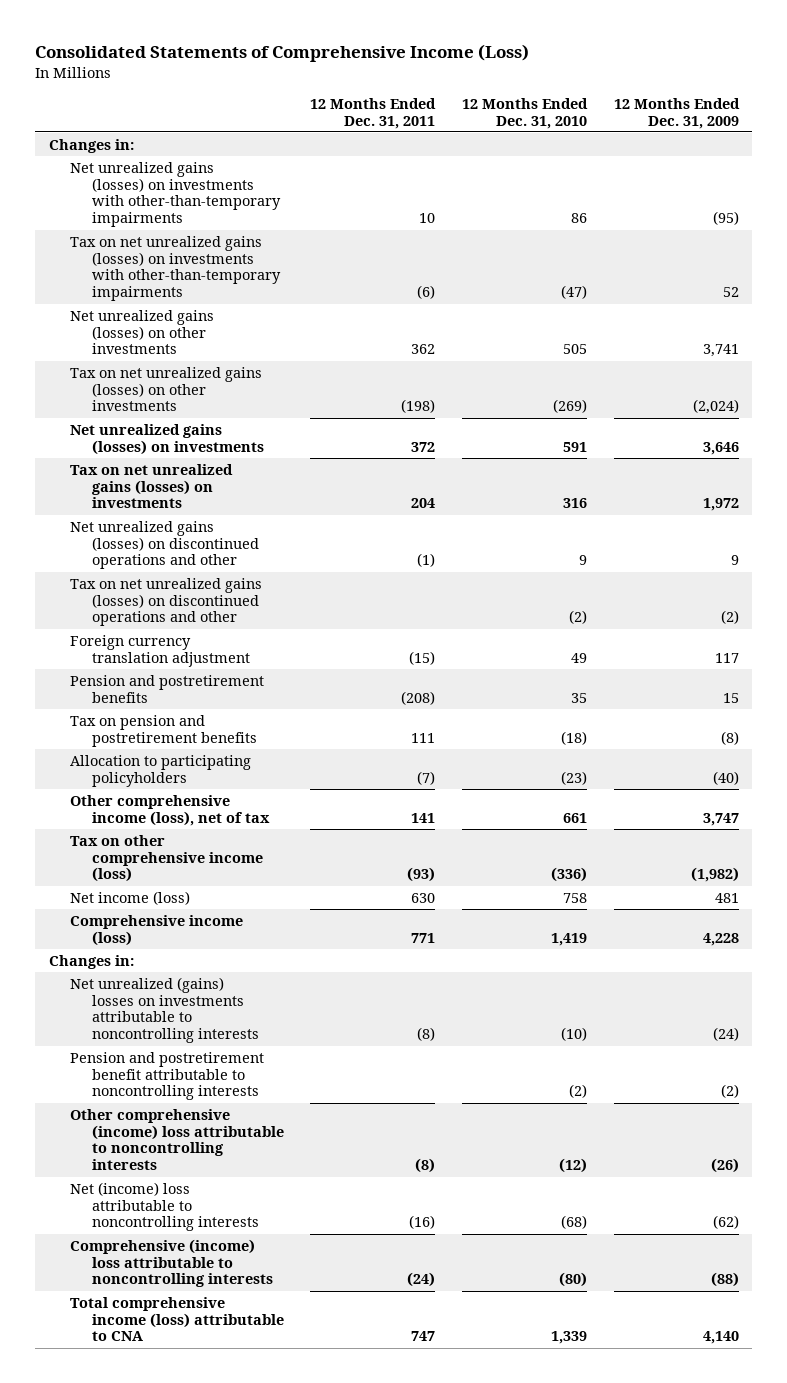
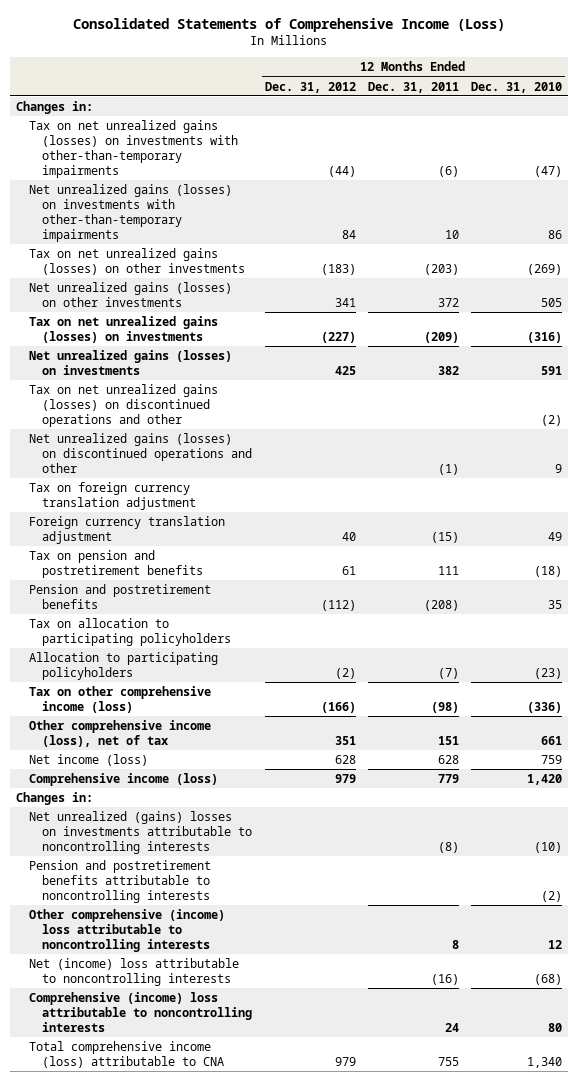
- | 12 Months Ended Dec. 31, 2011 | 12 Months Ended Dec. 31, 2010 | 12 Months Ended Dec. 31, 2009
+ | 12 Months Ended Dec. 31, 2012 | 12 Months Ended Dec. 31, 2011 | 12 Months Ended Dec. 31, 2010
- Net unrealized gains (losses) on other investments | 362 | 505 | 3,741
- Tax on net unrealized gains (losses) on other investments | (198) | (269) | (2,024)
- Net unrealized gains (losses) on investments | 372 | 591 | 3,646
- Tax on net unrealized gains (losses) on investments | 204 | 316 | 1,972
moved down: Net unrealized gains (losses) on investments with other-than-temporary impairments | 84 | 10 | 86
+ Tax on net unrealized gains (losses) on other investments | (183) | (203) | (269)
+ Net unrealized gains (losses) on other investments | 341 | 372 | 505
+ Tax on net unrealized gains (losses) on investments | (227) | (209) | (316)
+ Net unrealized gains (losses) on investments | 425 | 382 | 591
moved down: Net unrealized gains (losses) on discontinued operations and other | | (1) | 9
+ Tax on foreign currency translation adjustment
moved down: Pension and postretirement benefits | (112) | (208) | 35
+ Tax on allocation to participating policyholders
- Other comprehensive income (loss), net of tax | 141 | 661 | 3,747
- Tax on other comprehensive income (loss) | (93) | (336) | (1,982)
- Net income (loss) | 630 | 758 | 481
- Comprehensive income (loss) | 771 | 1,419 | 4,228
+ Tax on other comprehensive income (loss) | (166) | (98) | (336)
+ Other comprehensive income (loss), net of tax | 351 | 151 | 661
+ Net income (loss) | 628 | 628 | 759
+ Comprehensive income (loss) | 979 | 779 | 1,420
- Pension and postretirement benefit attributable to noncontrolling interests | | (2) | (2)
- Other comprehensive (income) loss attributable to noncontrolling interests | (8) | (12) | (26)
+ Pension and postretirement benefits attributable to noncontrolling interests | | | (2)
+ Other comprehensive (income) loss attributable to noncontrolling interests | | 8 | 12
- Comprehensive (income) loss attributable to noncontrolling interests | (24) | (80) | (88)
- Total comprehensive income (loss) attributable to CNA | 747 | 1,339 | 4,140
+ Comprehensive (income) loss attributable to noncontrolling interests | | 24 | 80
+ Total comprehensive income (loss) attributable to CNA | 979 | 755 | 1,340

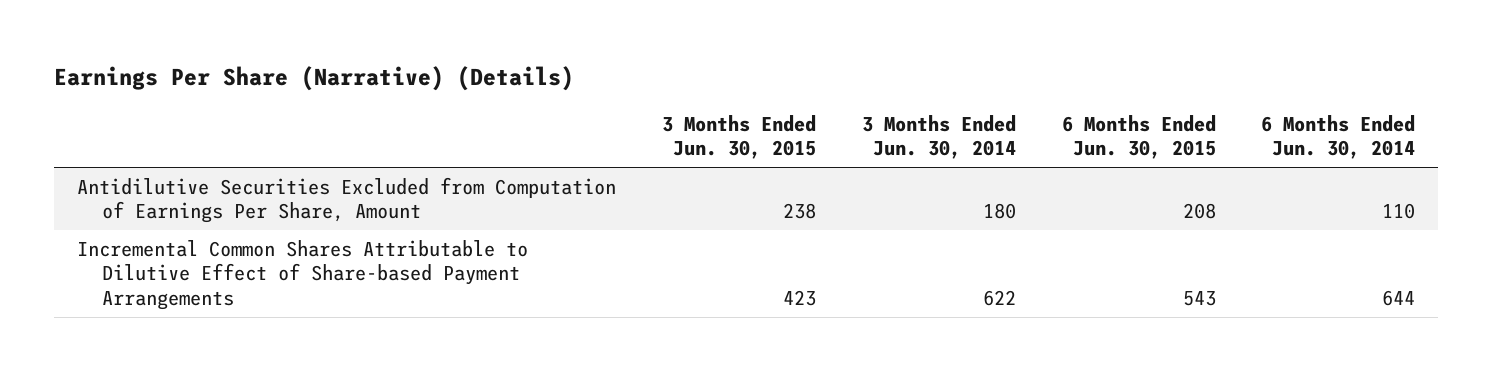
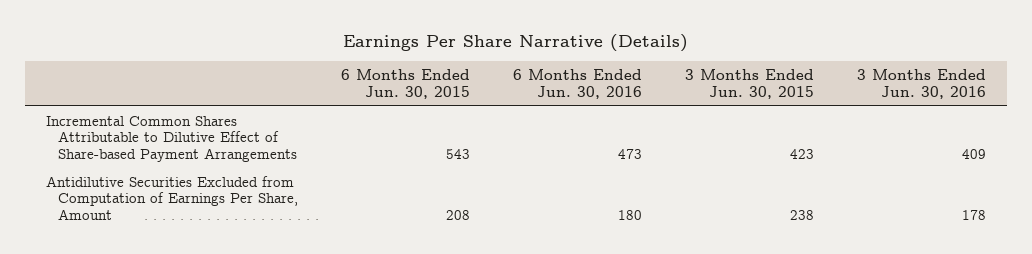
- Earnings Per Share (Narrative) (Details)
+ Earnings Per Share Narrative (Details)
- | 3 Months Ended Jun. 30, 2015 | 3 Months Ended Jun. 30, 2014 | 6 Months Ended Jun. 30, 2015 | 6 Months Ended Jun. 30, 2014
+ | 6 Months Ended Jun. 30, 2015 | 6 Months Ended Jun. 30, 2016 | 3 Months Ended Jun. 30, 2015 | 3 Months Ended Jun. 30, 2016
moved down: Antidilutive Securities Excluded from Computation of Earnings Per Share, Amount | 208 | 180 | 238 | 178

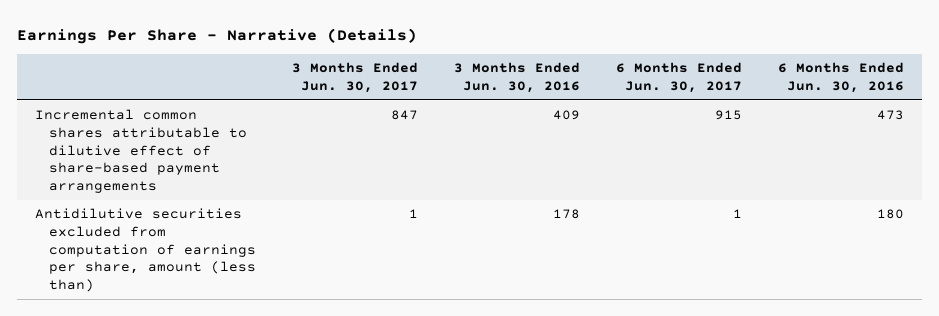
- Earnings Per Share Narrative (Details)
+ Earnings Per Share - Narrative (Details)
- | 6 Months Ended Jun. 30, 2015 | 6 Months Ended Jun. 30, 2016 | 3 Months Ended Jun. 30, 2015 | 3 Months Ended Jun. 30, 2016
+ | 3 Months Ended Jun. 30, 2017 | 3 Months Ended Jun. 30, 2016 | 6 Months Ended Jun. 30, 2017 | 6 Months Ended Jun. 30, 2016
- Incremental Common Shares Attributable to Dilutive Effect of Share-based Payment Arrangements | 543 | 473 | 423 | 409
- Antidilutive Securities Excluded from Computation of Earnings Per Share, Amount | 208 | 180 | 238 | 178
+ Incremental common shares attributable to dilutive effect of share-based payment arrangements | 847 | 409 | 915 | 473
+ Antidilutive securities excluded from computation of earnings per share, amount (less than) | 1 | 178 | 1 | 180

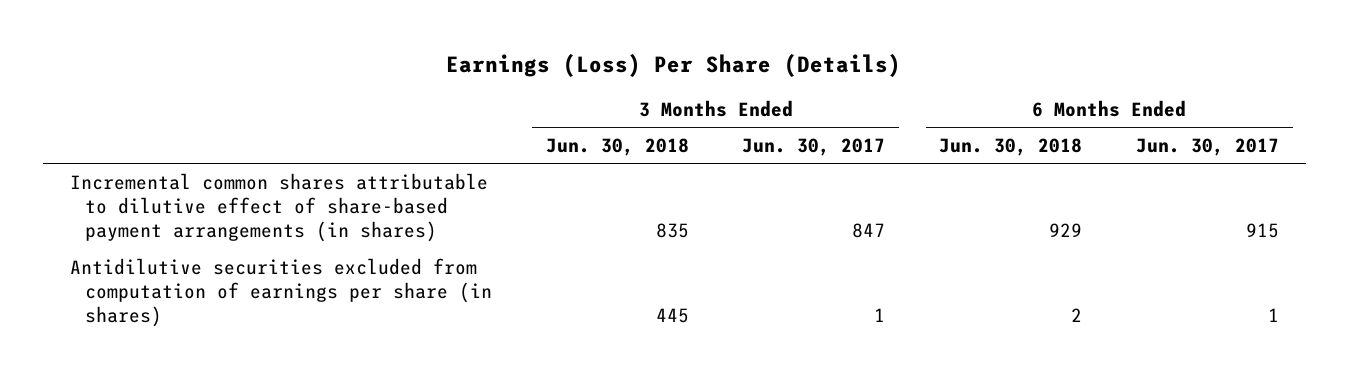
- Earnings Per Share - Narrative (Details)
+ Earnings (Loss) Per Share (Details)
- | 3 Months Ended Jun. 30, 2017 | 3 Months Ended Jun. 30, 2016 | 6 Months Ended Jun. 30, 2017 | 6 Months Ended Jun. 30, 2016
+ | 3 Months Ended Jun. 30, 2018 | 3 Months Ended Jun. 30, 2017 | 6 Months Ended Jun. 30, 2018 | 6 Months Ended Jun. 30, 2017
- Incremental common shares attributable to dilutive effect of share-based payment arrangements | 847 | 409 | 915 | 473
- Antidilutive securities excluded from computation of earnings per share, amount (less than) | 1 | 178 | 1 | 180
+ Incremental common shares attributable to dilutive effect of share-based payment arrangements (in shares) | 835 | 847 | 929 | 915
+ Antidilutive securities excluded from computation of earnings per share (in shares) | 445 | 1 | 2 | 1

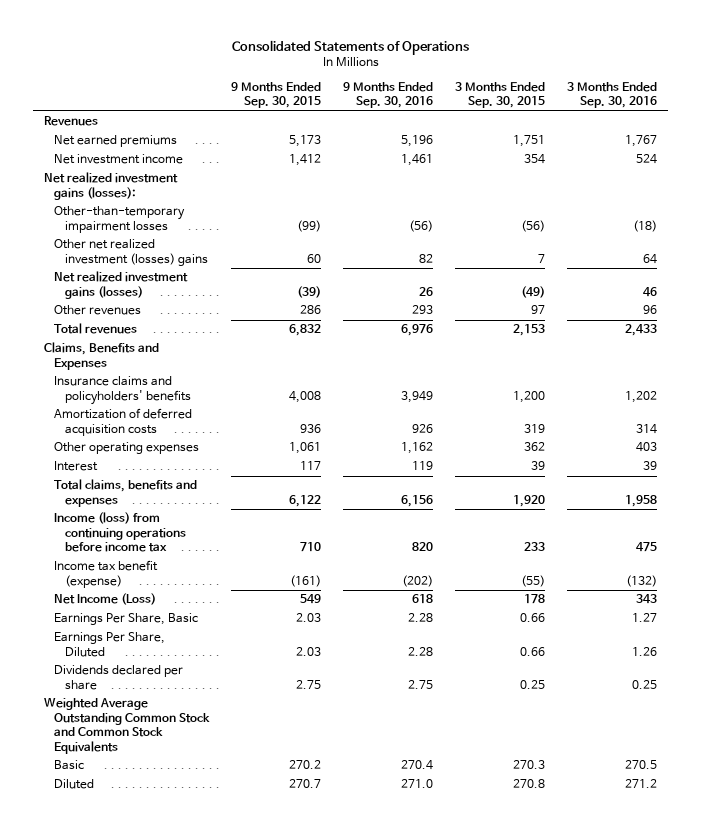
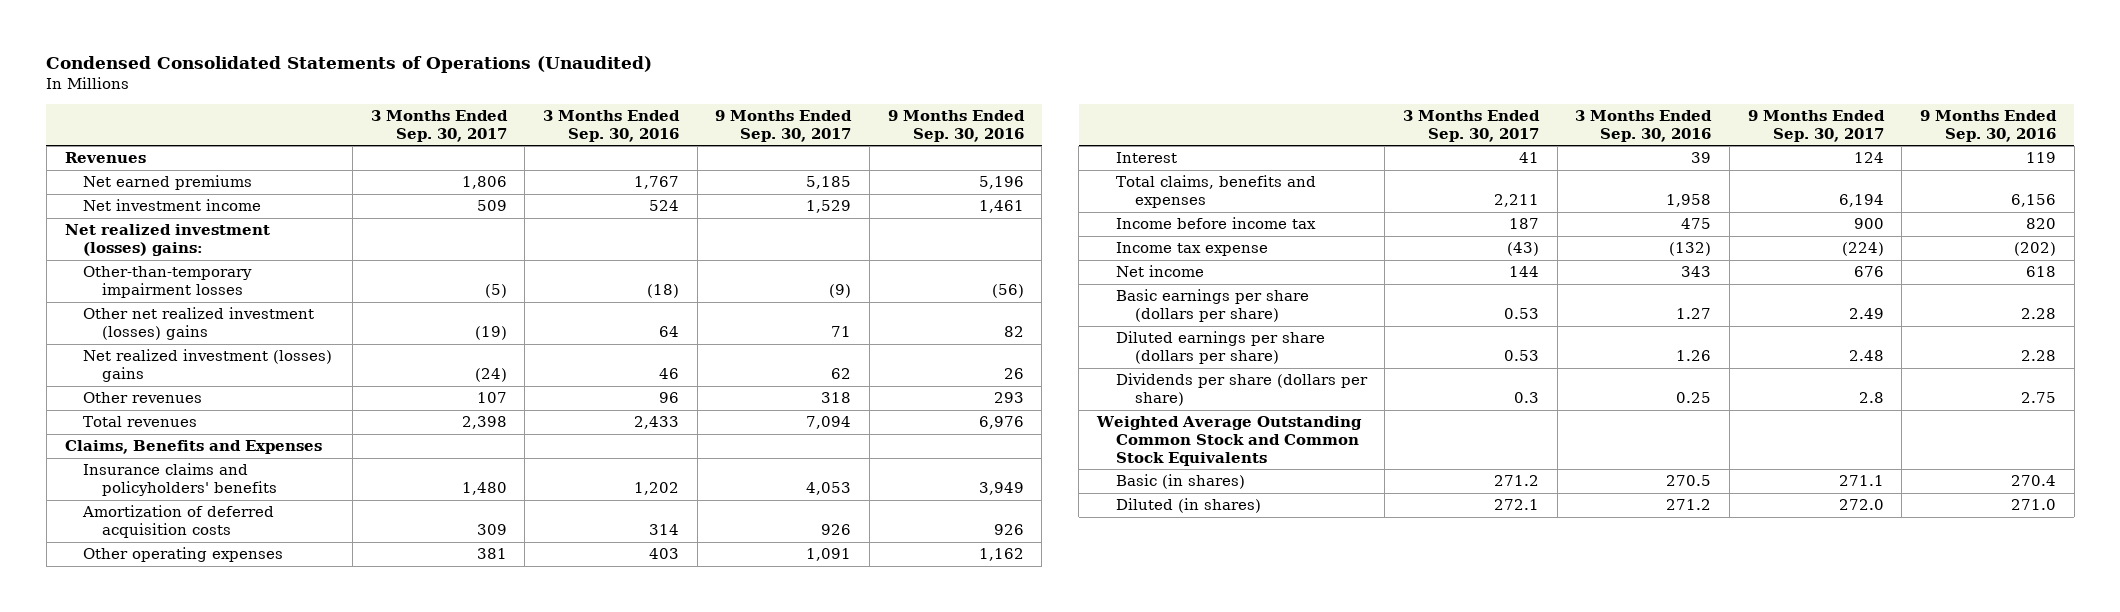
- Consolidated Statements of Operations
+ Condensed Consolidated Statements of Operations (Unaudited)
- | 9 Months Ended Sep. 30, 2015 | 9 Months Ended Sep. 30, 2016 | 3 Months Ended Sep. 30, 2015 | 3 Months Ended Sep. 30, 2016
+ | 3 Months Ended Sep. 30, 2017 | 3 Months Ended Sep. 30, 2016 | 9 Months Ended Sep. 30, 2017 | 9 Months Ended Sep. 30, 2016
- Net realized investment gains (losses):
+ Net realized investment (losses) gains:
- Net realized investment gains (losses) | (39) | 26 | (49) | 46
+ Net realized investment (losses) gains | (24) | 46 | 62 | 26
- Income (loss) from continuing operations before income tax | 710 | 820 | 233 | 475
- Income tax benefit (expense) | (161) | (202) | (55) | (132)
- Net Income (Loss) | 549 | 618 | 178 | 343
- Earnings Per Share, Basic | 2.03 | 2.28 | 0.66 | 1.27
- Earnings Per Share, Diluted | 2.03 | 2.28 | 0.66 | 1.26
- Dividends declared per share | 2.75 | 2.75 | 0.25 | 0.25
+ Income before income tax | 187 | 475 | 900 | 820
+ Income tax expense | (43) | (132) | (224) | (202)
+ Net income | 144 | 343 | 676 | 618
+ Basic earnings per share (dollars per share) | 0.53 | 1.27 | 2.49 | 2.28
+ Diluted earnings per share (dollars per share) | 0.53 | 1.26 | 2.48 | 2.28
+ Dividends per share (dollars per share) | 0.3 | 0.25 | 2.8 | 2.75
- Basic | 270.2 | 270.4 | 270.3 | 270.5
- Diluted | 270.7 | 271.0 | 270.8 | 271.2
+ Basic (in shares) | 271.2 | 270.5 | 271.1 | 270.4
+ Diluted (in shares) | 272.1 | 271.2 | 272.0 | 271.0

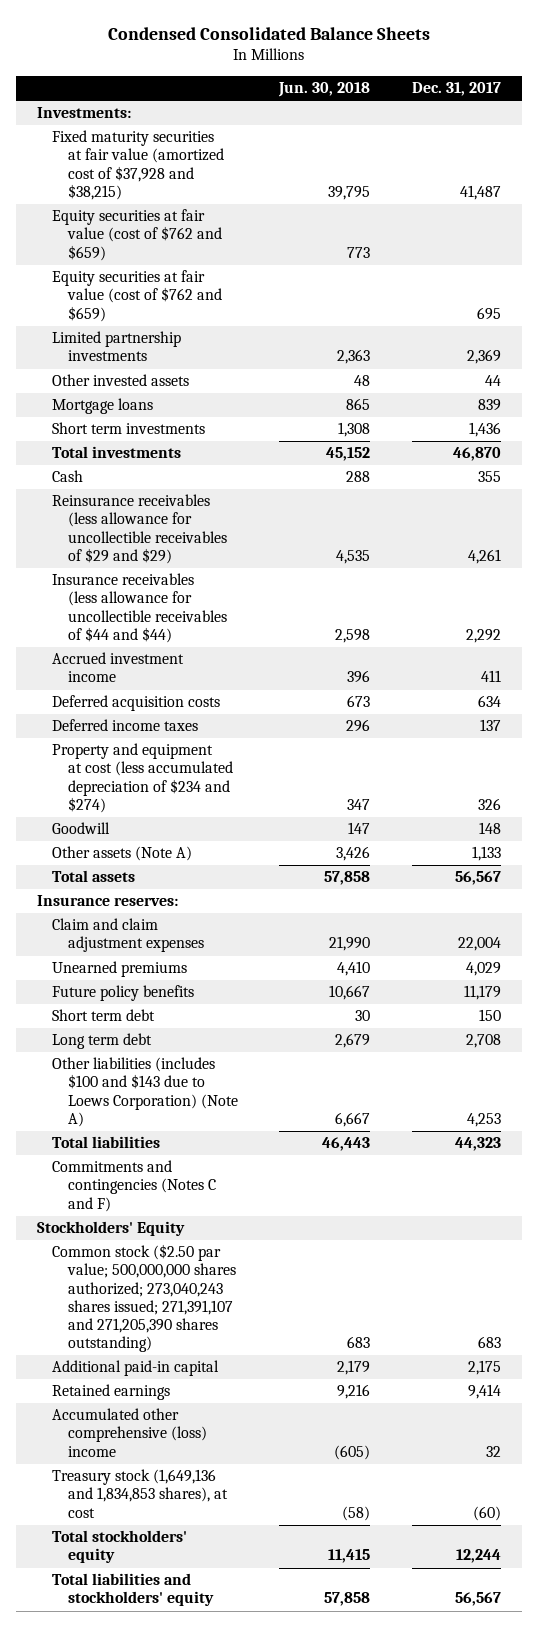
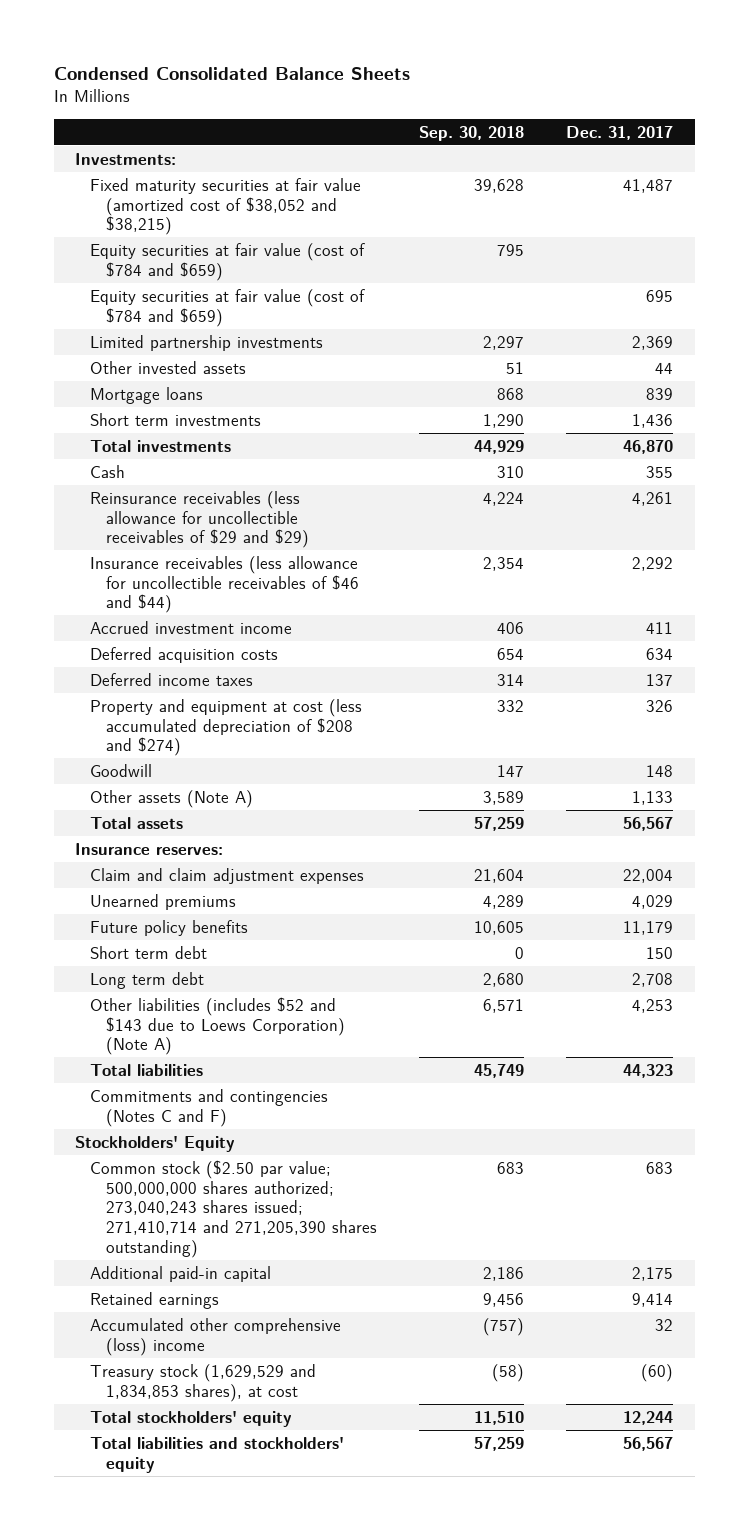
- | Jun. 30, 2018 | Dec. 31, 2017
+ | Sep. 30, 2018 | Dec. 31, 2017
- Fixed maturity securities at fair value (amortized cost of $37,928 and $38,215) | 39,795 | 41,487
- Equity securities at fair value (cost of $762 and $659) | 773 |
- Equity securities at fair value (cost of $762 and $659) | | 695
+ Fixed maturity securities at fair value (amortized cost of $38,052 and $38,215) | 39,628 | 41,487
+ Equity securities at fair value (cost of $784 and $659) | 795 |
+ Equity securities at fair value (cost of $784 and $659) | | 695
- Insurance receivables (less allowance for uncollectible receivables of $44 and $44) | 2,598 | 2,292
+ Insurance receivables (less allowance for uncollectible receivables of $46 and $44) | 2,354 | 2,292
- Property and equipment at cost (less accumulated depreciation of $234 and $274) | 347 | 326
+ Property and equipment at cost (less accumulated depreciation of $208 and $274) | 332 | 326
- Other liabilities (includes $100 and $143 due to Loews Corporation) (Note A) | 6,667 | 4,253
+ Other liabilities (includes $52 and $143 due to Loews Corporation) (Note A) | 6,571 | 4,253
- Common stock ($2.50 par value; 500,000,000 shares authorized; 273,040,243 shares issued; 271,391,107 and 271,205,390 shares outstanding) | 683 | 683
+ Common stock ($2.50 par value; 500,000,000 shares authorized; 273,040,243 shares issued; 271,410,714 and 271,205,390 shares outstanding) | 683 | 683
- Treasury stock (1,649,136 and 1,834,853 shares), at cost | (58) | (60)
+ Treasury stock (1,629,529 and 1,834,853 shares), at cost | (58) | (60)

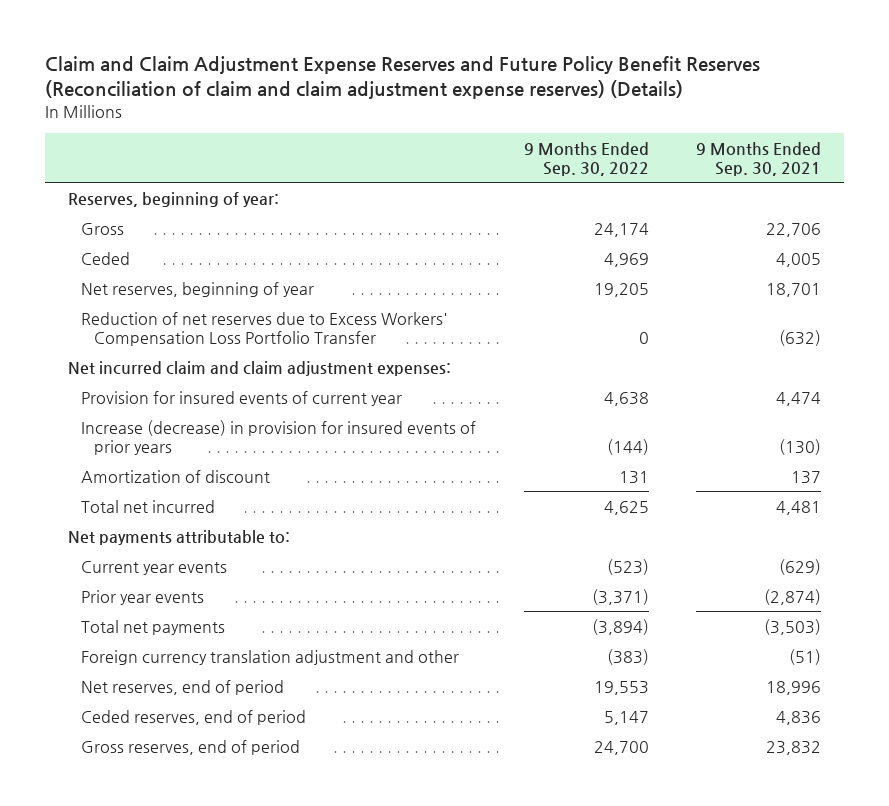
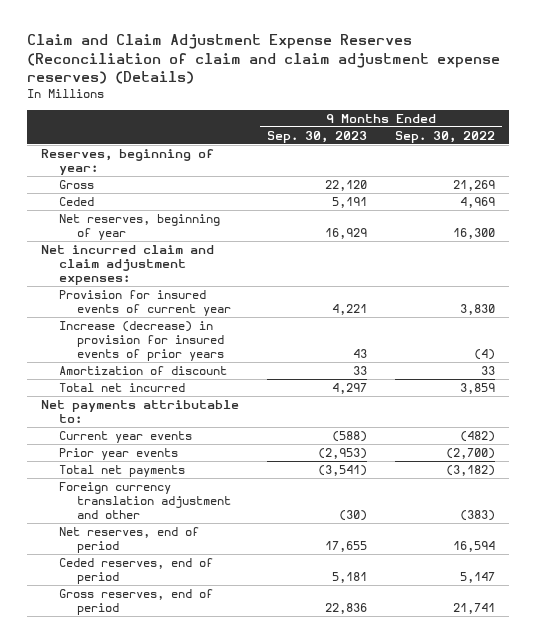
- Claim and Claim Adjustment Expense Reserves and Future Policy Benefit Reserves (Reconciliation of claim and claim adjustment expense reserves) (Details)
+ Claim and Claim Adjustment Expense Reserves (Reconciliation of claim and claim adjustment expense reserves) (Details)
- | 9 Months Ended Sep. 30, 2022 | 9 Months Ended Sep. 30, 2021
+ | 9 Months Ended Sep. 30, 2023 | 9 Months Ended Sep. 30, 2022
- Gross | 24,174 | 22,706
+ Gross | 22,120 | 21,269
- Net reserves, beginning of year | 19,205 | 18,701
- Reduction of net reserves due to Excess Workers' Compensation Loss Portfolio Transfer | 0 | (632)
+ Net reserves, beginning of year | 16,929 | 16,300
- Provision for insured events of current year | 4,638 | 4,474
- Increase (decrease) in provision for insured events of prior years | (144) | (130)
- Amortization of discount | 131 | 137
- Total net incurred | 4,625 | 4,481
+ Provision for insured events of current year | 4,221 | 3,830
+ Increase (decrease) in provision for insured events of prior years | 43 | (4)
+ Amortization of discount | 33 | 33
+ Total net incurred | 4,297 | 3,859
- Current year events | (523) | (629)
- Prior year events | (3,371) | (2,874)
- Total net payments | (3,894) | (3,503)
+ Current year events | (588) | (482)
+ Prior year events | (2,953) | (2,700)
+ Total net payments | (3,541) | (3,182)
- Net reserves, end of period | 19,553 | 18,996
+ Net reserves, end of period | 17,655 | 16,594
- Gross reserves, end of period | 24,700 | 23,832
+ Gross reserves, end of period | 22,836 | 21,741

